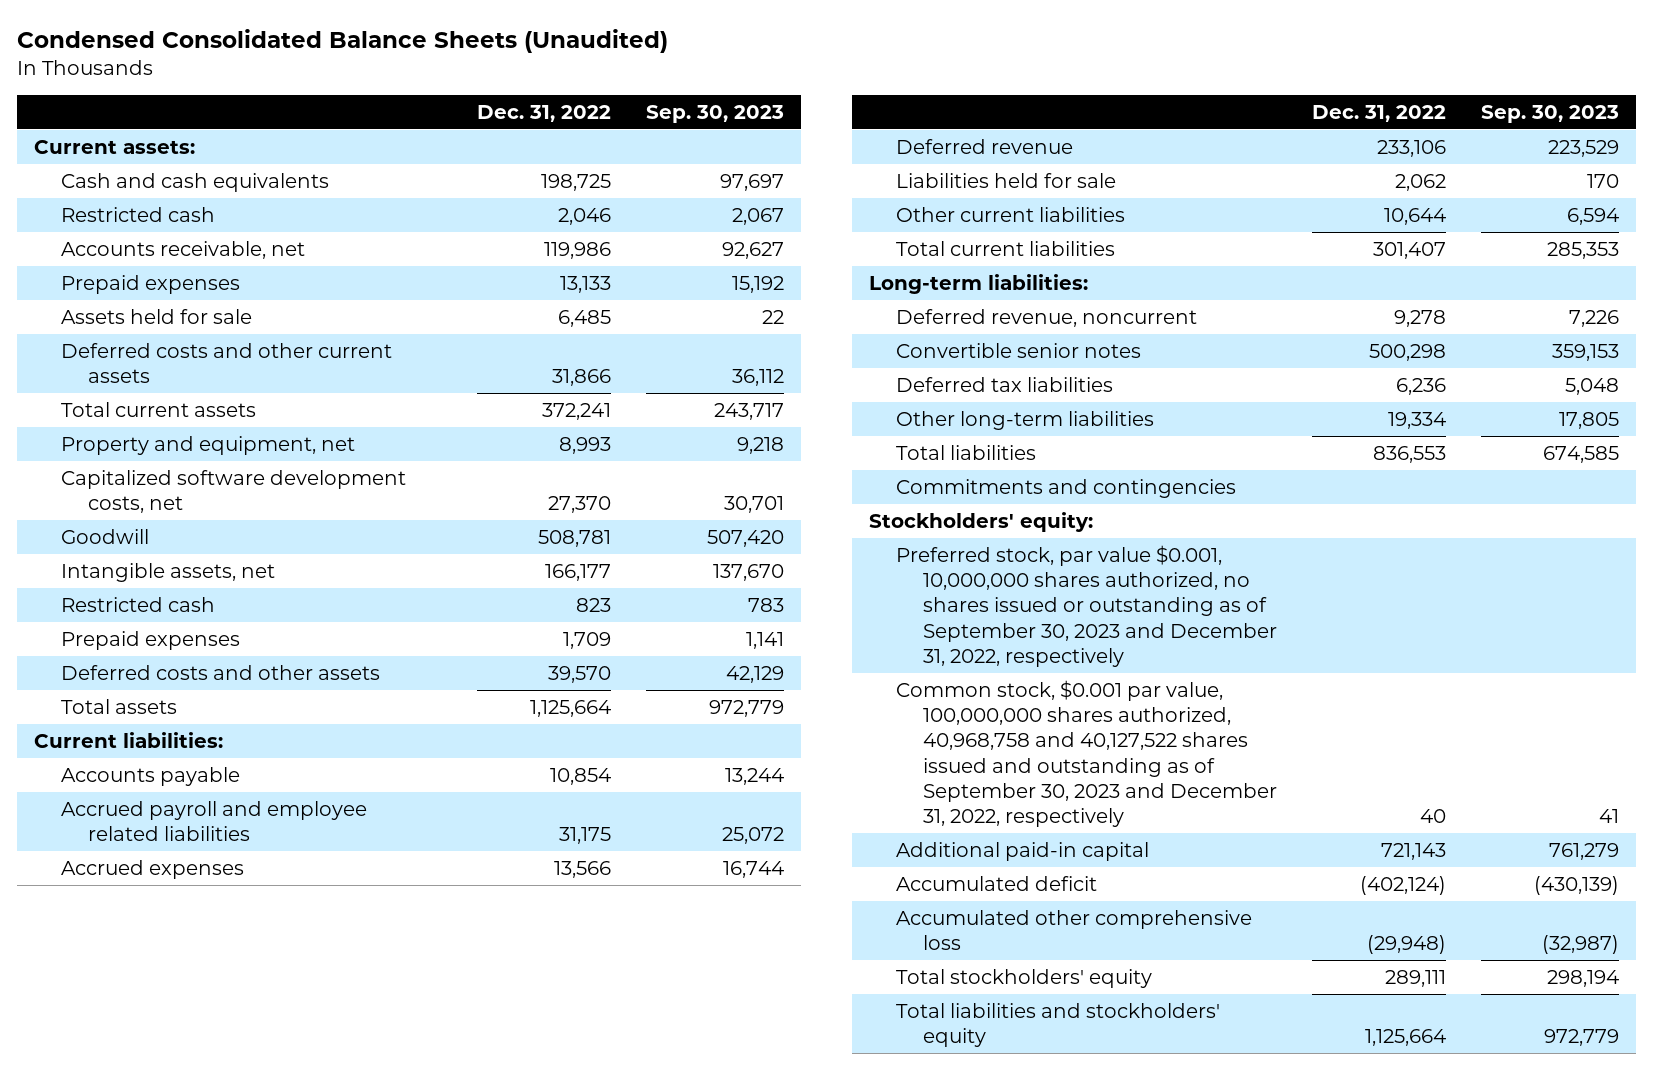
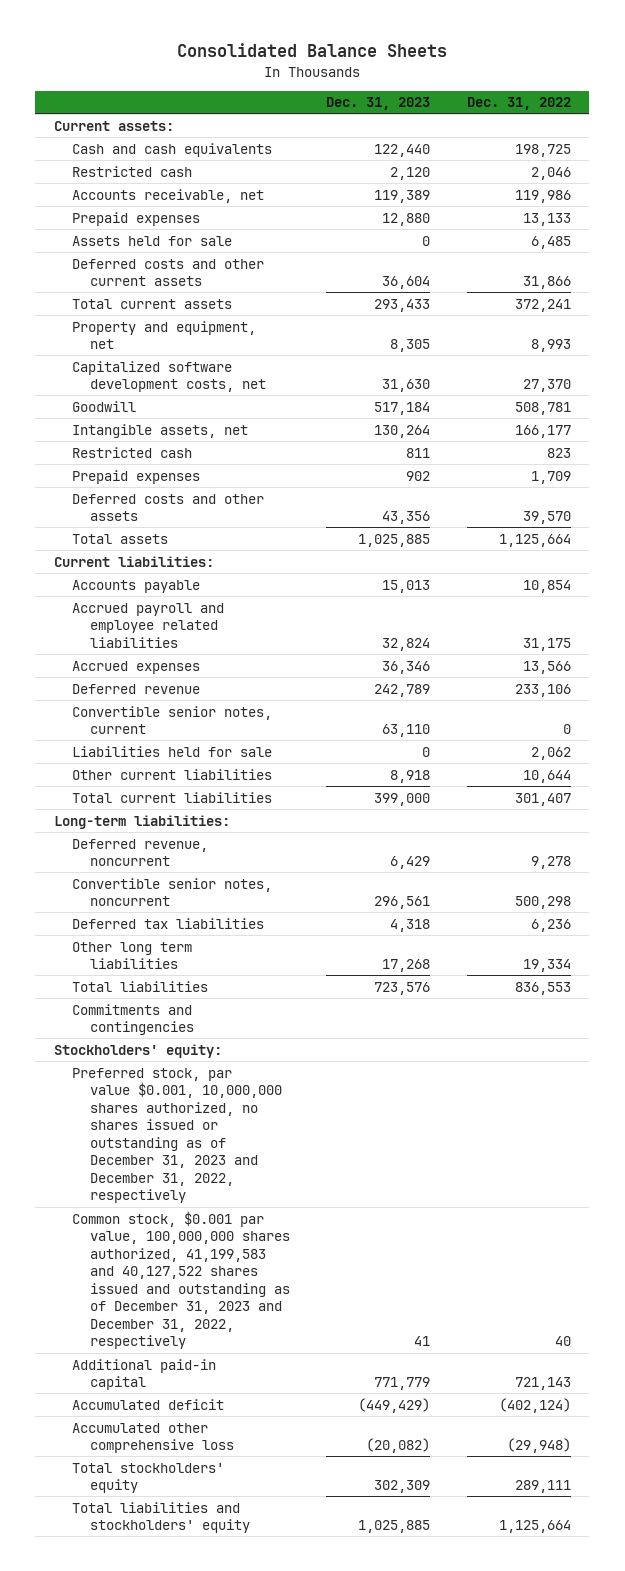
- Condensed Consolidated Balance Sheets (Unaudited)
+ Consolidated Balance Sheets
- | Dec. 31, 2022 | Sep. 30, 2023
+ | Dec. 31, 2023 | Dec. 31, 2022
+ Convertible senior notes, current | 63,110 | 0
- Convertible senior notes | 500,298 | 359,153
+ Convertible senior notes, noncurrent | 296,561 | 500,298
- Other long-term liabilities | 19,334 | 17,805
+ Other long term liabilities | 17,268 | 19,334
- Preferred stock, par value $0.001, 10,000,000 shares authorized, no shares issued or outstanding as of September 30, 2023 and December 31, 2022, respectively
- Common stock, $0.001 par value, 100,000,000 shares authorized, 40,968,758 and 40,127,522 shares issued and outstanding as of September 30, 2023 and December 31, 2022, respectively | 40 | 41
+ Preferred stock, par value $0.001, 10,000,000 shares authorized, no shares issued or outstanding as of December 31, 2023 and December 31, 2022, respectively
+ Common stock, $0.001 par value, 100,000,000 shares authorized, 41,199,583 and 40,127,522 shares issued and outstanding as of December 31, 2023 and December 31, 2022, respectively | 41 | 40

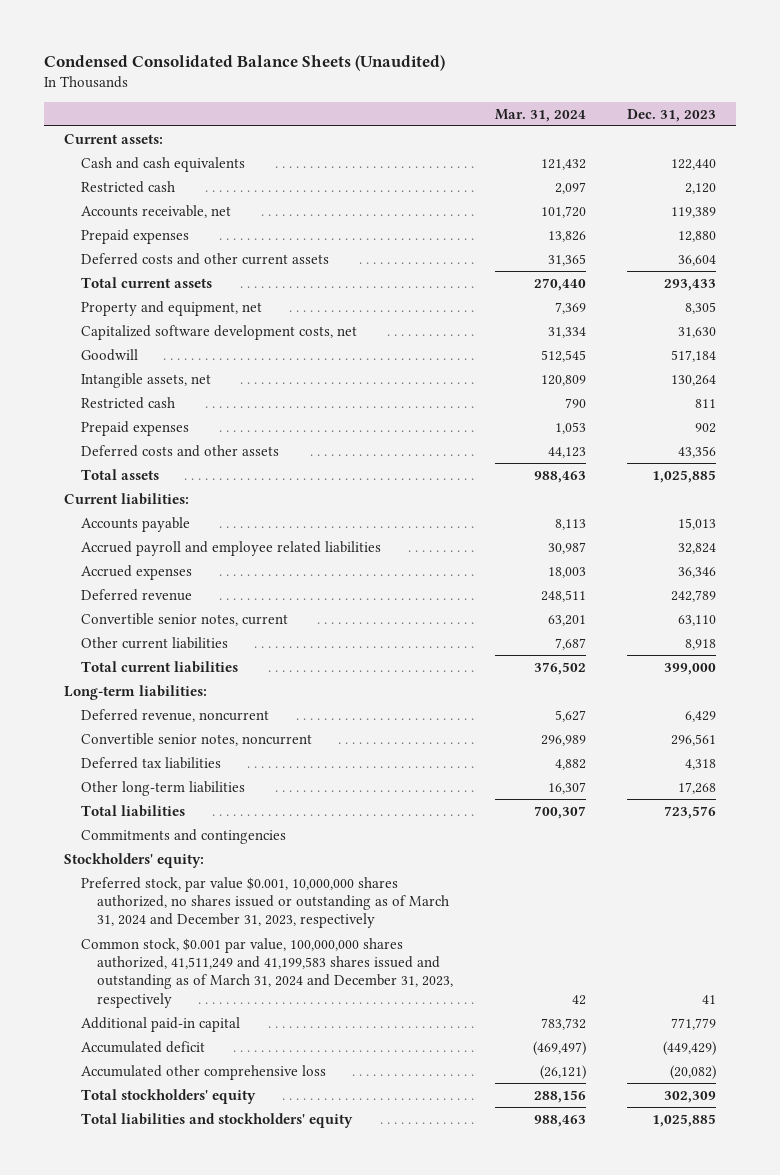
- Consolidated Balance Sheets
+ Condensed Consolidated Balance Sheets (Unaudited)
- | Dec. 31, 2023 | Dec. 31, 2022
+ | Mar. 31, 2024 | Dec. 31, 2023
- Assets held for sale | 0 | 6,485
- Liabilities held for sale | 0 | 2,062
- Other long term liabilities | 17,268 | 19,334
+ Other long-term liabilities | 16,307 | 17,268
- Preferred stock, par value $0.001, 10,000,000 shares authorized, no shares issued or outstanding as of December 31, 2023 and December 31, 2022, respectively
- Common stock, $0.001 par value, 100,000,000 shares authorized, 41,199,583 and 40,127,522 shares issued and outstanding as of December 31, 2023 and December 31, 2022, respectively | 41 | 40
+ Preferred stock, par value $0.001, 10,000,000 shares authorized, no shares issued or outstanding as of March 31, 2024 and December 31, 2023, respectively
+ Common stock, $0.001 par value, 100,000,000 shares authorized, 41,511,249 and 41,199,583 shares issued and outstanding as of March 31, 2024 and December 31, 2023, respectively | 42 | 41

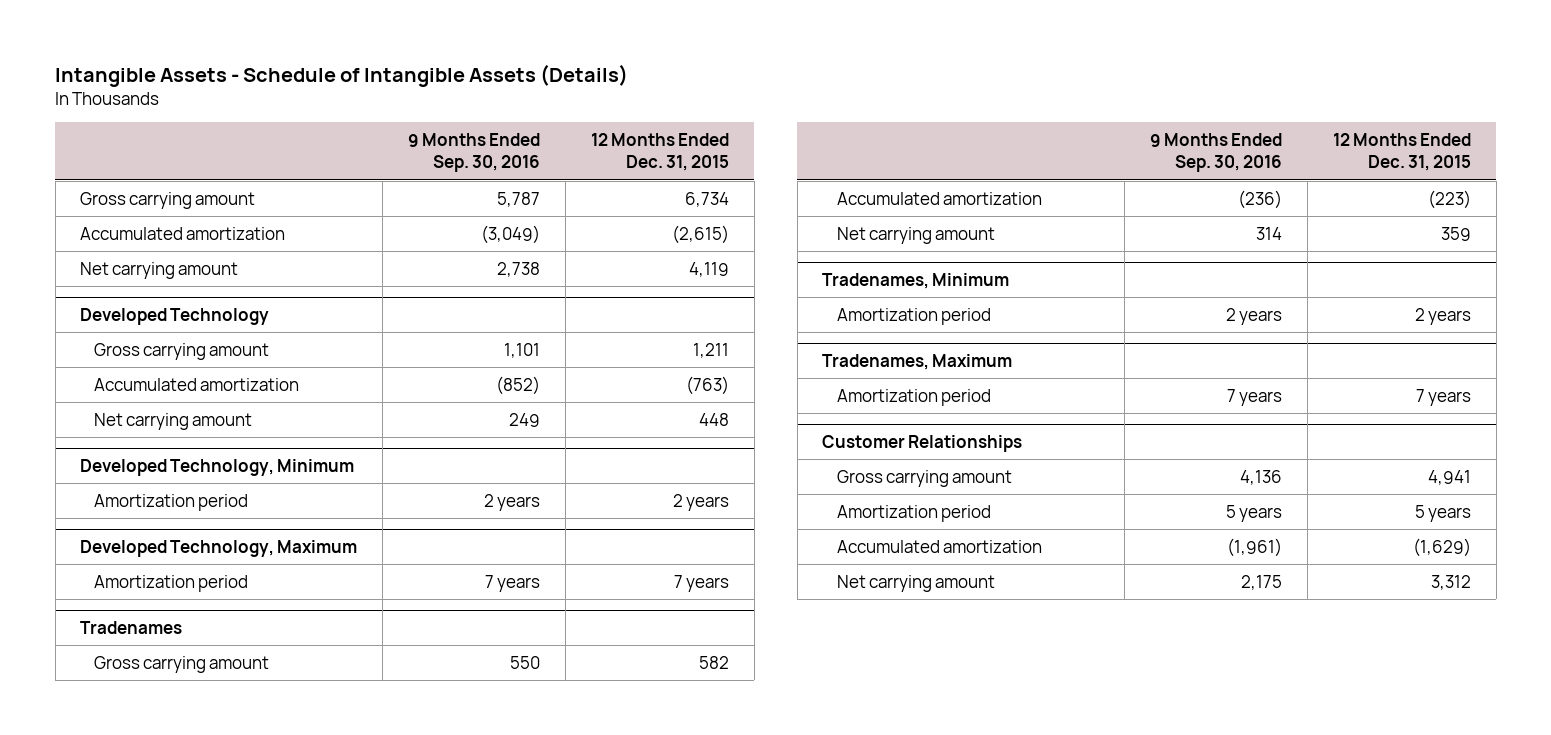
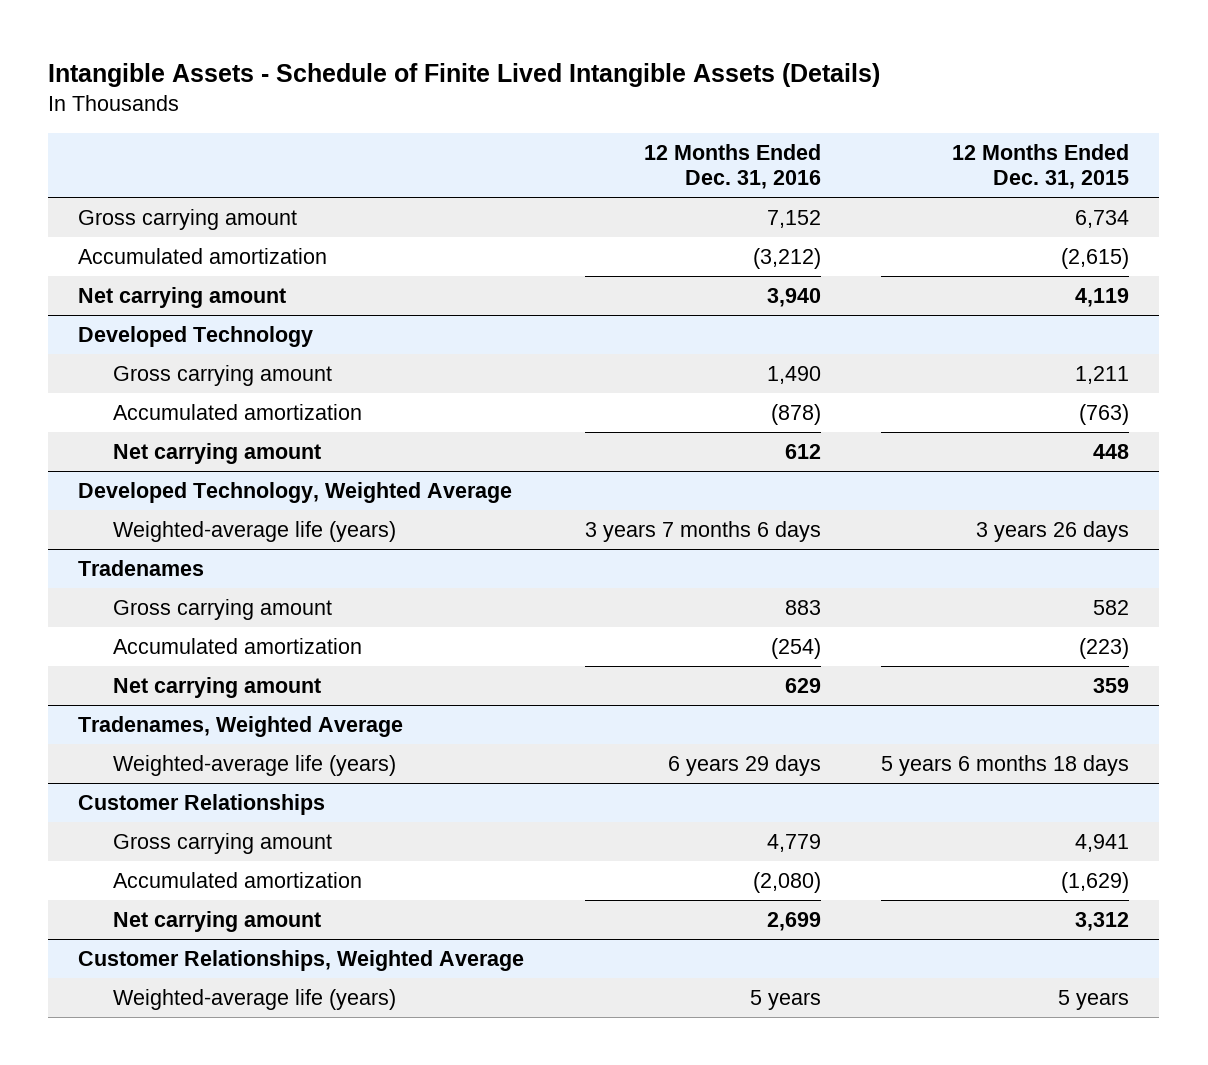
- Intangible Assets - Schedule of Intangible Assets (Details)
+ Intangible Assets - Schedule of Finite Lived Intangible Assets (Details)
- | 9 Months Ended Sep. 30, 2016 | 12 Months Ended Dec. 31, 2015
+ | 12 Months Ended Dec. 31, 2016 | 12 Months Ended Dec. 31, 2015
- Developed Technology, Minimum
- Amortization period | 2 years | 2 years
- Developed Technology, Maximum
- Amortization period | 7 years | 7 years
+ Developed Technology, Weighted Average
+ Weighted-average life (years) | 3 years 7 months 6 days | 3 years 26 days
- Tradenames, Minimum
- Amortization period | 2 years | 2 years
- Tradenames, Maximum
- Amortization period | 7 years | 7 years
+ Tradenames, Weighted Average
+ Weighted-average life (years) | 6 years 29 days | 5 years 6 months 18 days
@ Customer Relationships
- Amortization period | 5 years | 5 years
+ Customer Relationships, Weighted Average
+ Weighted-average life (years) | 5 years | 5 years

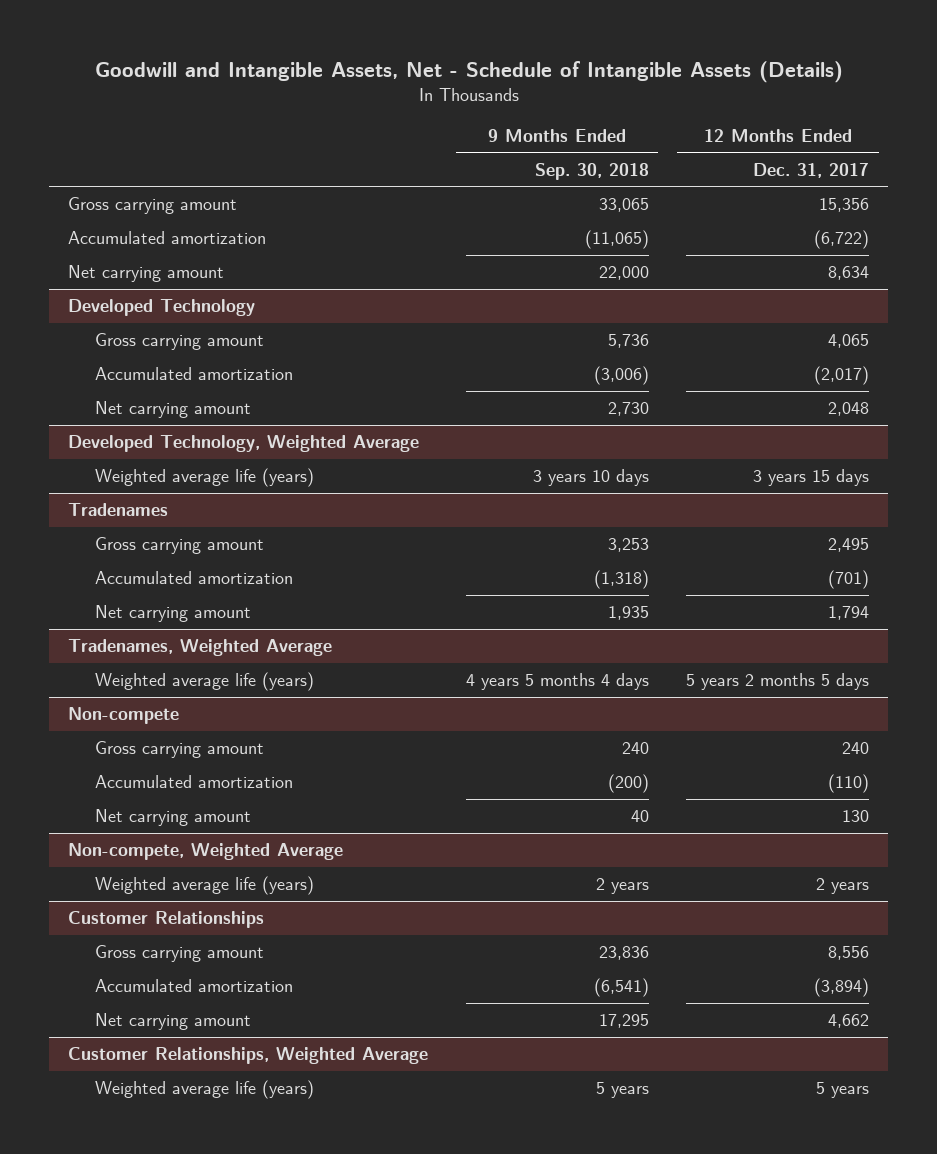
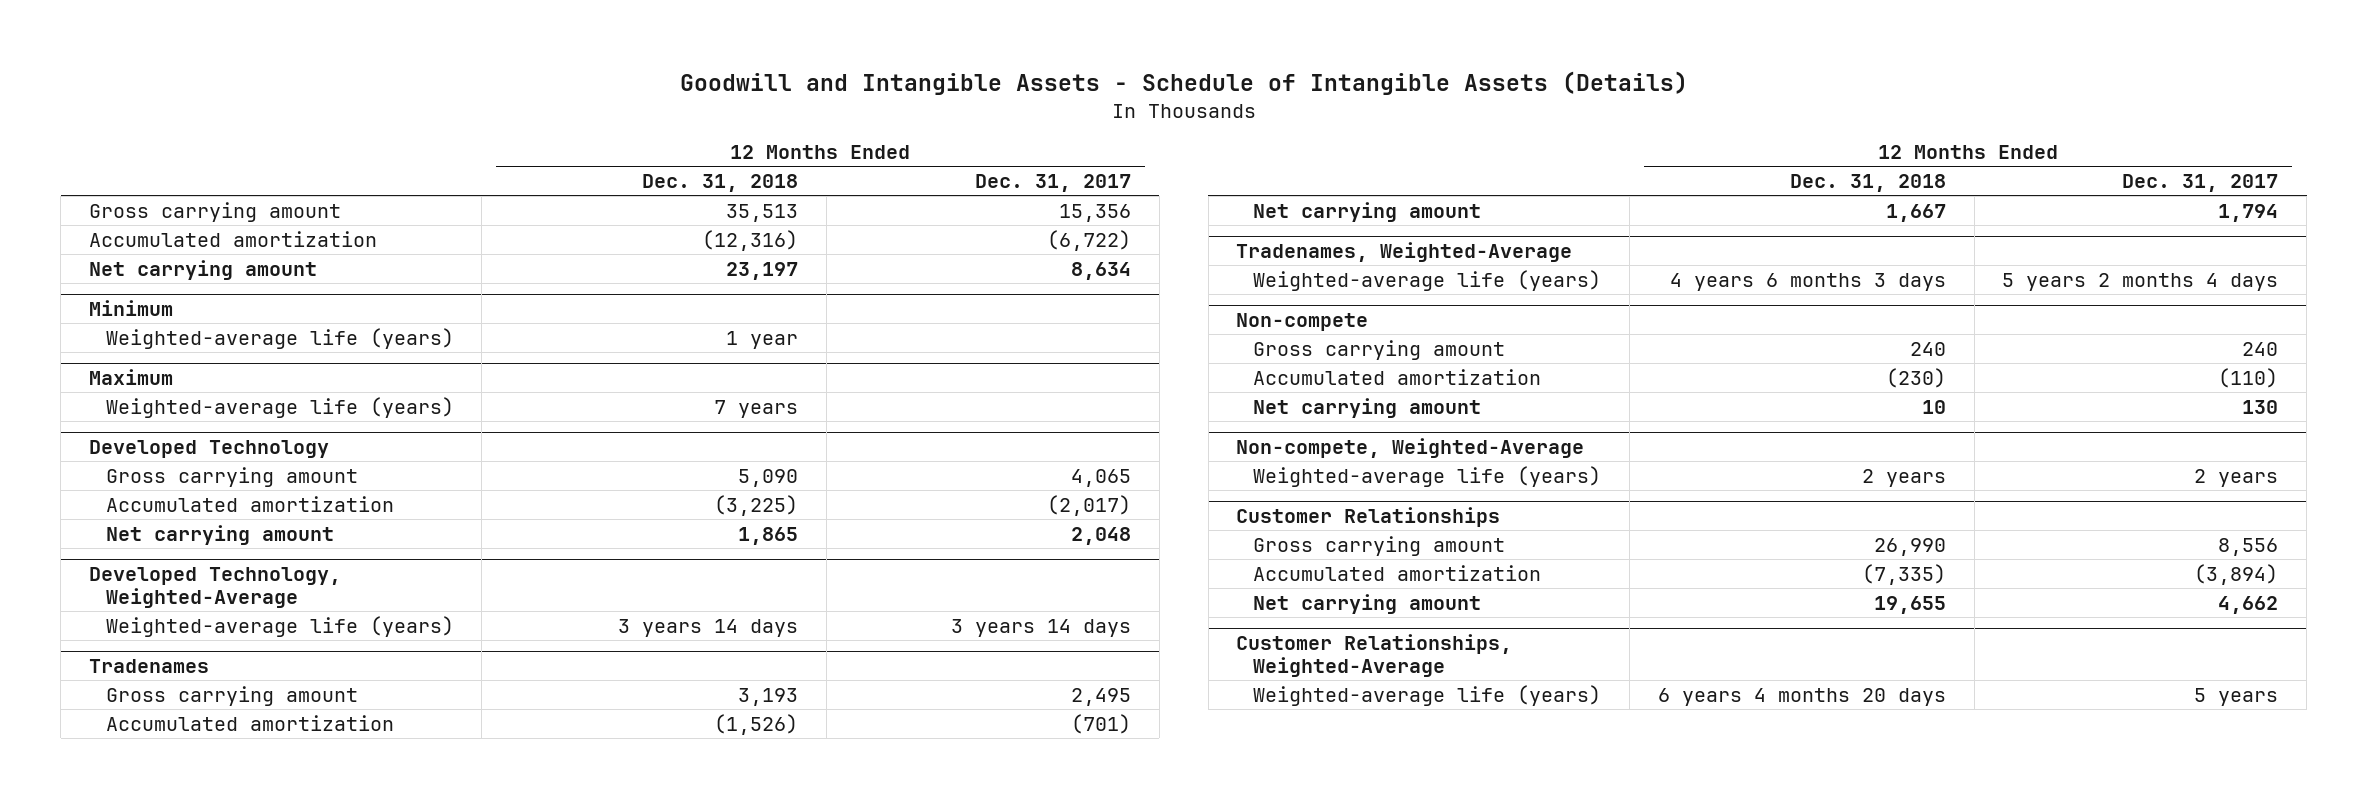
- Goodwill and Intangible Assets, Net - Schedule of Intangible Assets (Details)
+ Goodwill and Intangible Assets - Schedule of Intangible Assets (Details)
- | 9 Months Ended Sep. 30, 2018 | 12 Months Ended Dec. 31, 2017
+ | 12 Months Ended Dec. 31, 2018 | 12 Months Ended Dec. 31, 2017
+ Minimum
+ Weighted-average life (years) | 1 year |
+ Maximum
+ Weighted-average life (years) | 7 years |
- Developed Technology, Weighted Average
- Weighted average life (years) | 3 years 10 days | 3 years 15 days
+ Developed Technology, Weighted-Average
+ Weighted-average life (years) | 3 years 14 days | 3 years 14 days
- Tradenames, Weighted Average
- Weighted average life (years) | 4 years 5 months 4 days | 5 years 2 months 5 days
+ Tradenames, Weighted-Average
+ Weighted-average life (years) | 4 years 6 months 3 days | 5 years 2 months 4 days
- Non-compete, Weighted Average
- Weighted average life (years) | 2 years | 2 years
+ Non-compete, Weighted-Average
+ Weighted-average life (years) | 2 years | 2 years
- Customer Relationships, Weighted Average
- Weighted average life (years) | 5 years | 5 years
+ Customer Relationships, Weighted-Average
+ Weighted-average life (years) | 6 years 4 months 20 days | 5 years

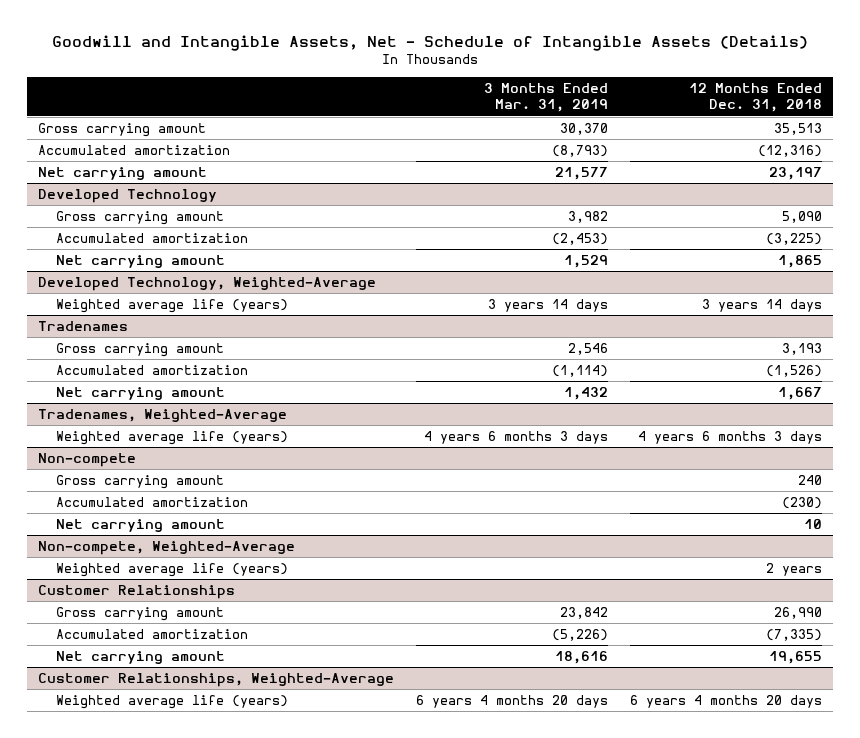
- Goodwill and Intangible Assets - Schedule of Intangible Assets (Details)
+ Goodwill and Intangible Assets, Net - Schedule of Intangible Assets (Details)
- | 12 Months Ended Dec. 31, 2018 | 12 Months Ended Dec. 31, 2017
+ | 3 Months Ended Mar. 31, 2019 | 12 Months Ended Dec. 31, 2018
- Minimum
- Weighted-average life (years) | 1 year |
- Maximum
- Weighted-average life (years) | 7 years |
@ Developed Technology, Weighted-Average
- Weighted-average life (years) | 3 years 14 days | 3 years 14 days
+ Weighted average life (years) | 3 years 14 days | 3 years 14 days
@ Tradenames, Weighted-Average
- Weighted-average life (years) | 4 years 6 months 3 days | 5 years 2 months 4 days
+ Weighted average life (years) | 4 years 6 months 3 days | 4 years 6 months 3 days
@ Non-compete, Weighted-Average
- Weighted-average life (years) | 2 years | 2 years
+ Weighted average life (years) | | 2 years
@ Customer Relationships, Weighted-Average
- Weighted-average life (years) | 6 years 4 months 20 days | 5 years
+ Weighted average life (years) | 6 years 4 months 20 days | 6 years 4 months 20 days

